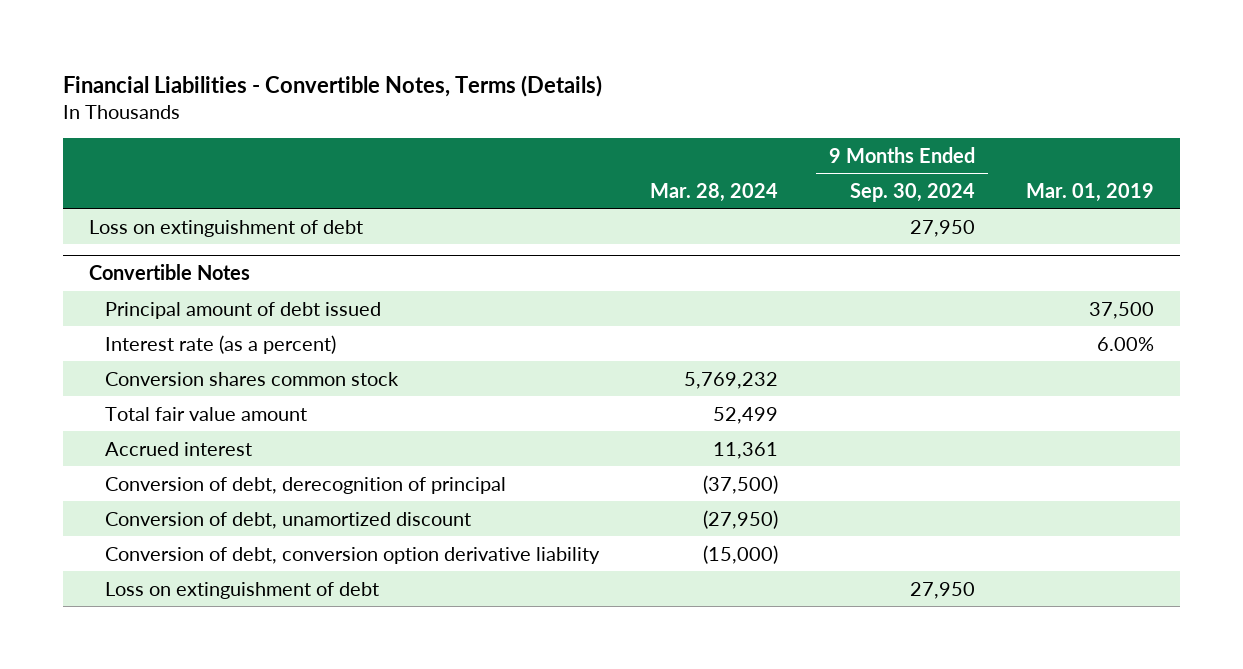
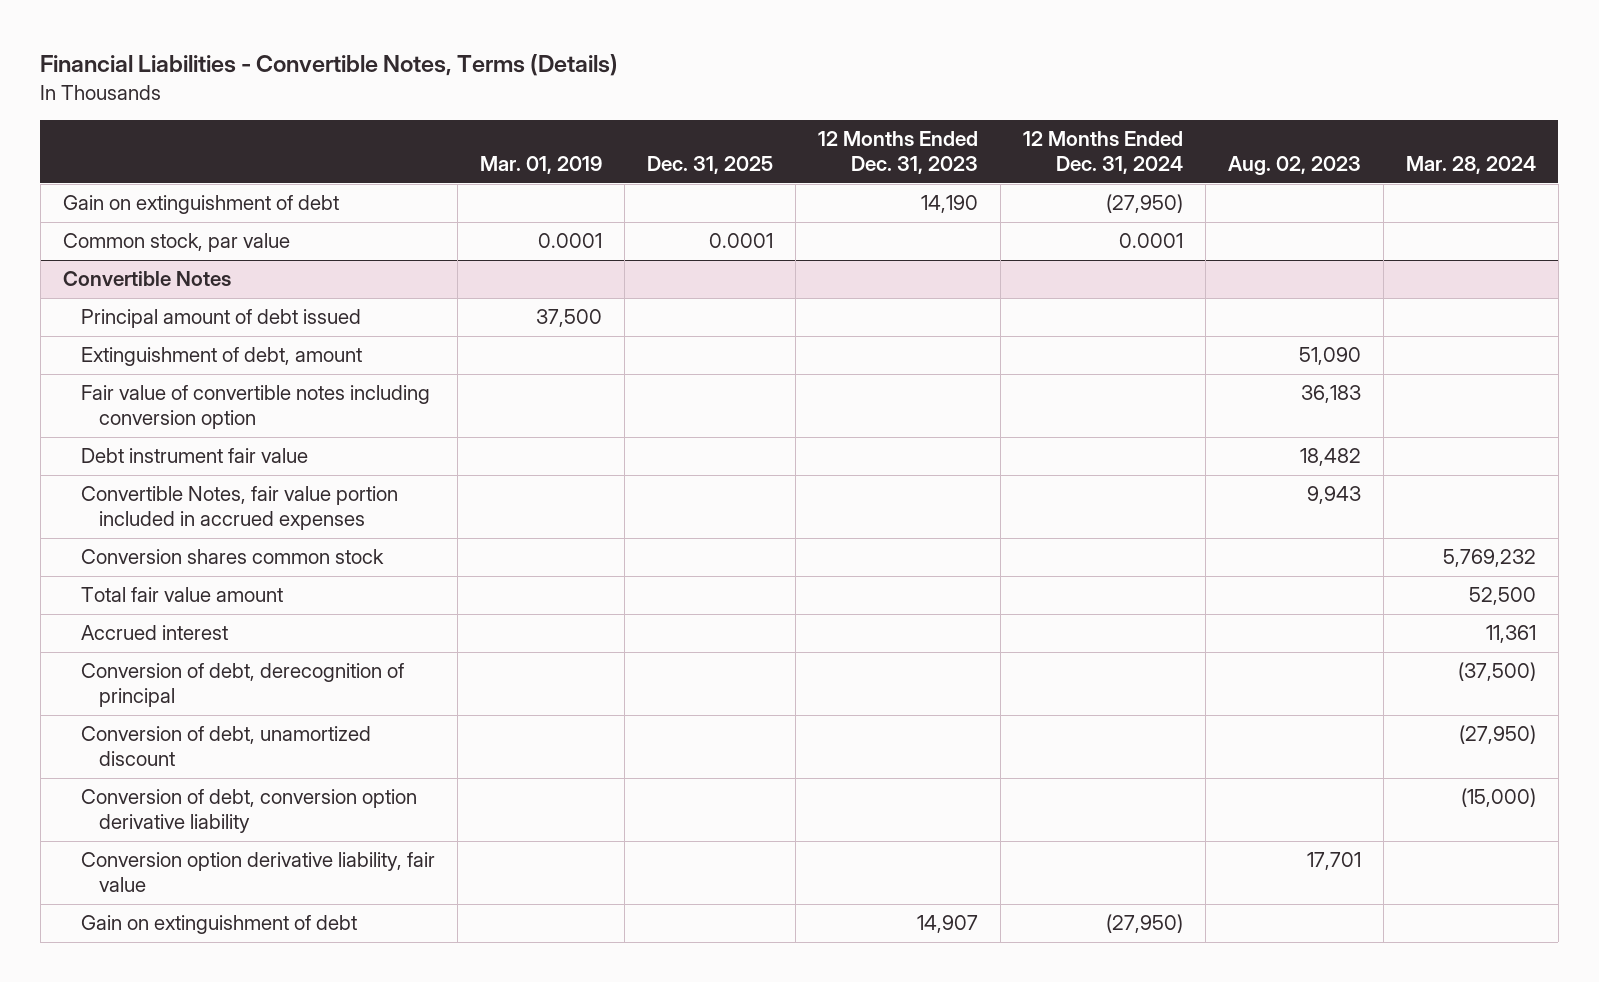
- | Mar. 28, 2024 | 9 Months Ended Sep. 30, 2024 | Mar. 01, 2019
+ | Mar. 01, 2019 | Dec. 31, 2025 | 12 Months Ended Dec. 31, 2023 | 12 Months Ended Dec. 31, 2024 | Aug. 02, 2023 | Mar. 28, 2024
- Loss on extinguishment of debt | | 27,950 |
+ Gain on extinguishment of debt | | | 14,190 | (27,950) | |
+ Common stock, par value | 0.0001 | 0.0001 | | 0.0001 | |
@ Convertible Notes
- Interest rate (as a percent) | | | 6.00%
+ Extinguishment of debt, amount | | | | | 51,090 |
+ Fair value of convertible notes including conversion option | | | | | 36,183 |
+ Debt instrument fair value | | | | | 18,482 |
+ Convertible Notes, fair value portion included in accrued expenses | | | | | 9,943 |
- Total fair value amount | 52,499 | |
+ Total fair value amount | | | | | | 52,500
- Loss on extinguishment of debt | | 27,950 |
+ Conversion option derivative liability, fair value | | | | | 17,701 |
+ Gain on extinguishment of debt | | | 14,907 | (27,950) | |

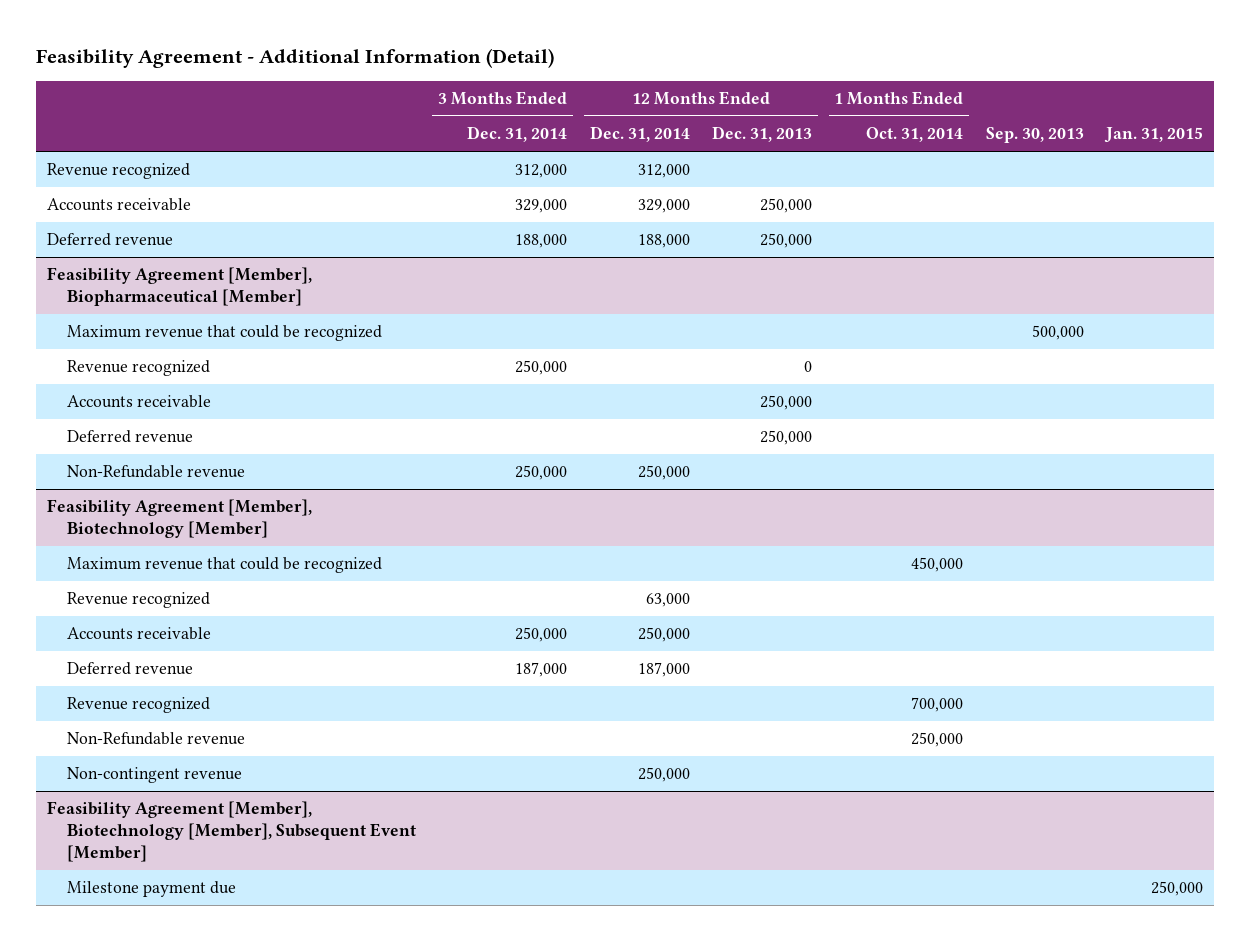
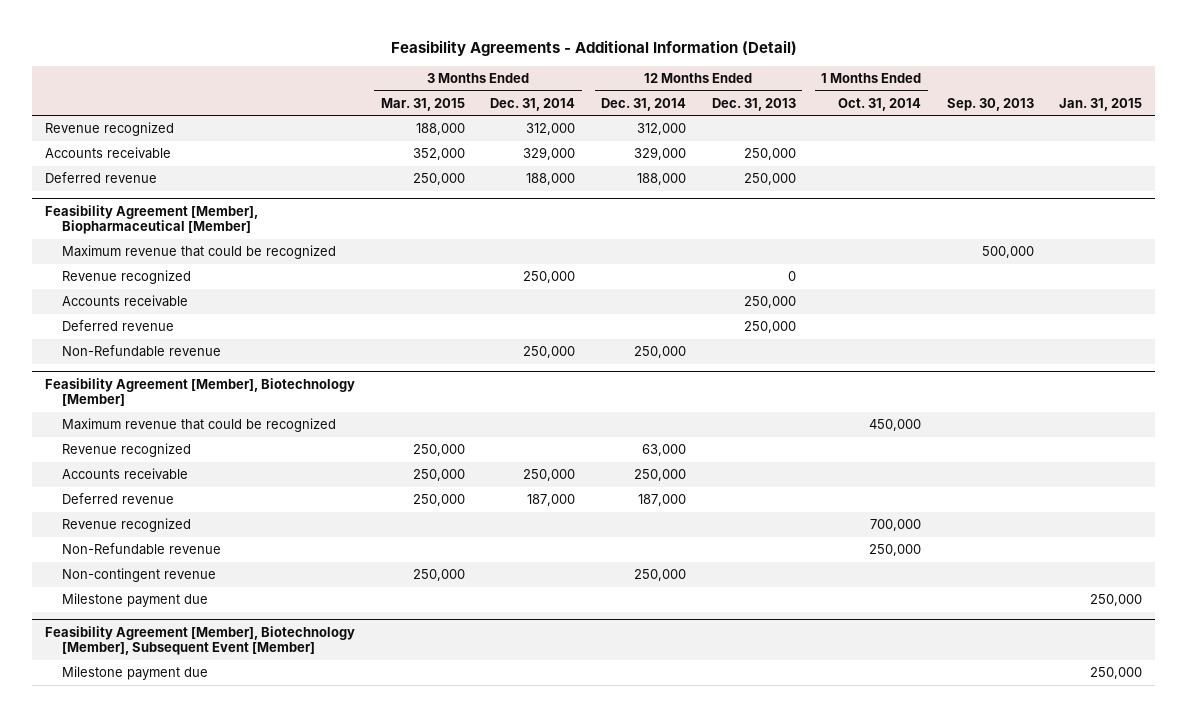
- Feasibility Agreement - Additional Information (Detail)
+ Feasibility Agreements - Additional Information (Detail)
- | 3 Months Ended Dec. 31, 2014 | 12 Months Ended Dec. 31, 2014 | 12 Months Ended Dec. 31, 2013 | 1 Months Ended Oct. 31, 2014 | Sep. 30, 2013 | Jan. 31, 2015
+ | 3 Months Ended Mar. 31, 2015 | 3 Months Ended Dec. 31, 2014 | 12 Months Ended Dec. 31, 2014 | 12 Months Ended Dec. 31, 2013 | 1 Months Ended Oct. 31, 2014 | Sep. 30, 2013 | Jan. 31, 2015
@ Feasibility Agreement [Member], Biotechnology [Member]
+ Milestone payment due | | | | | | | 250,000

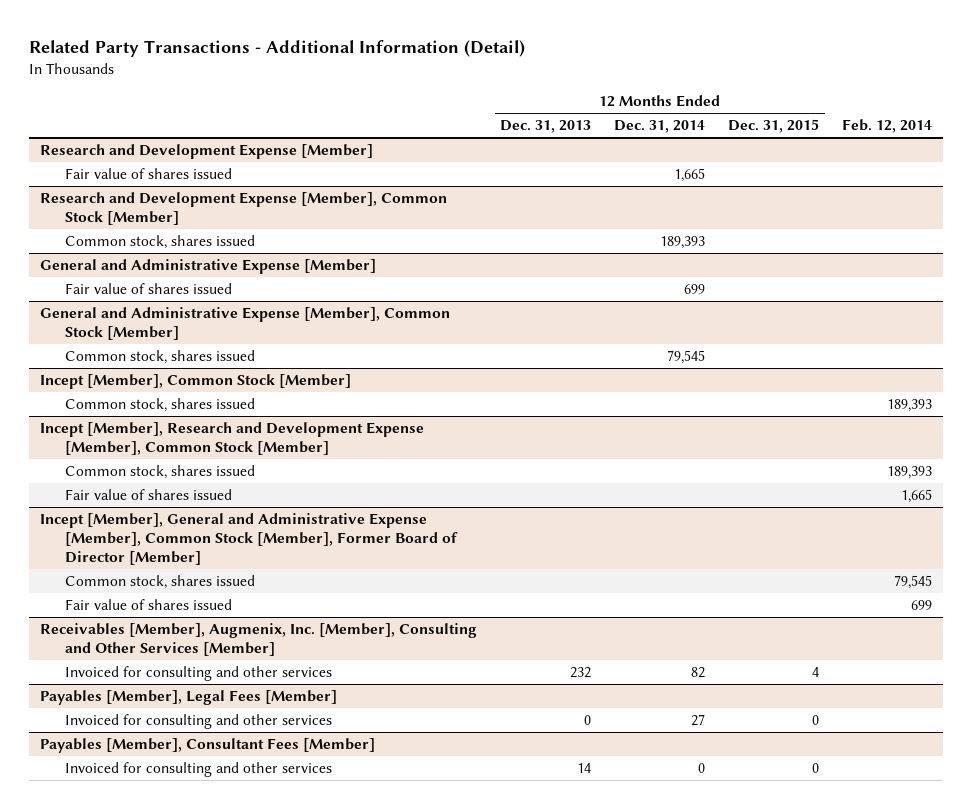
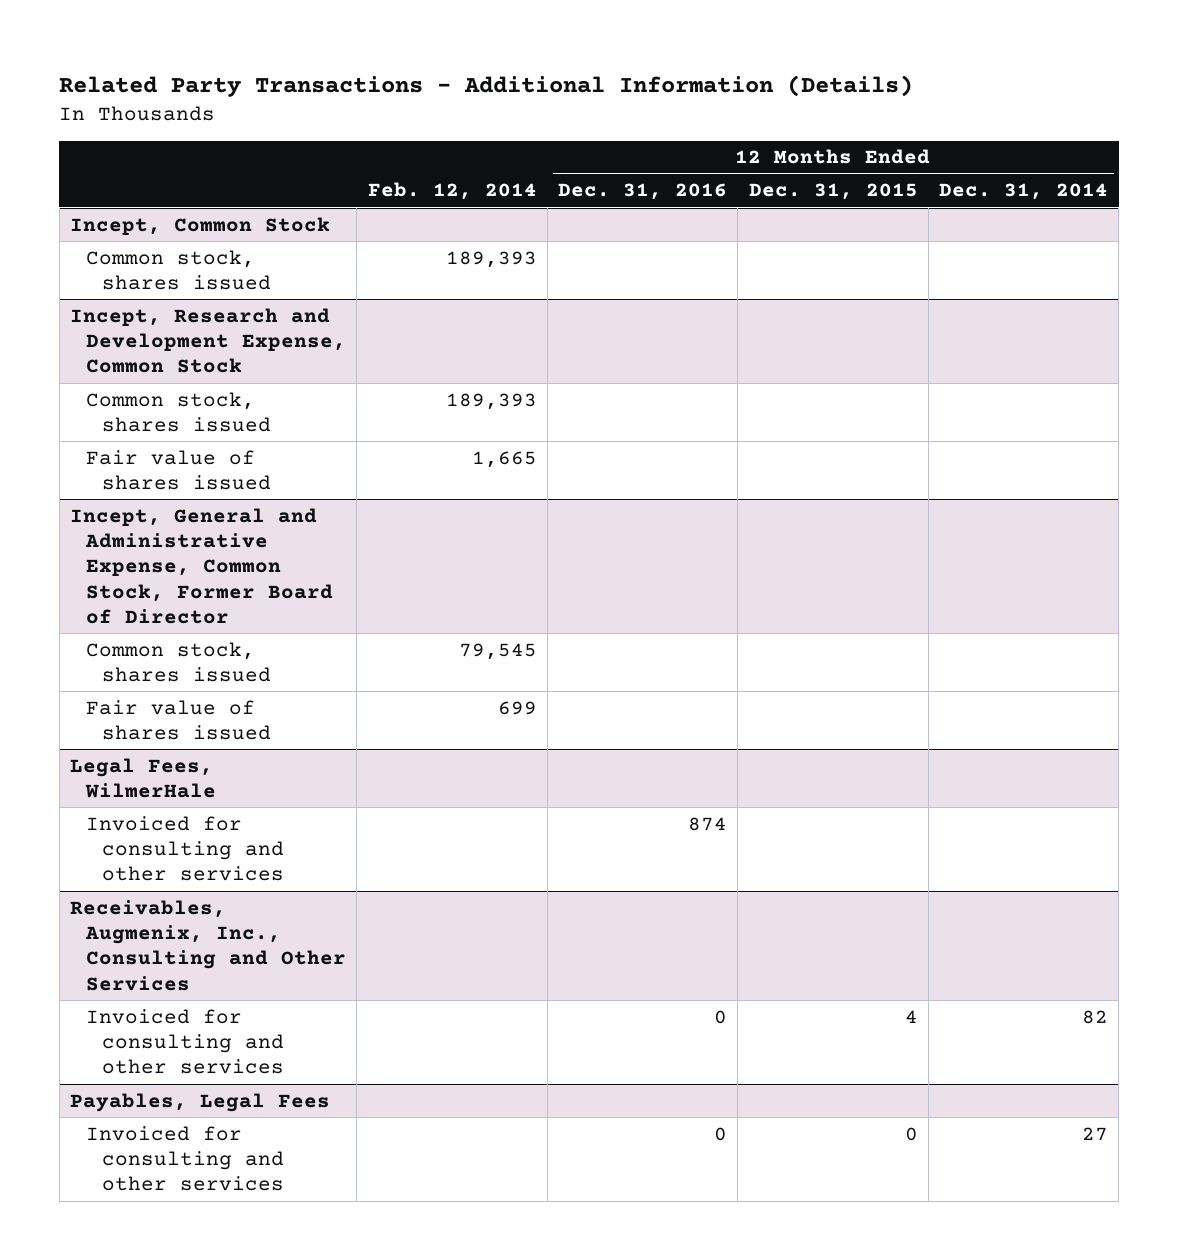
- Related Party Transactions - Additional Information (Detail)
+ Related Party Transactions - Additional Information (Details)
- | 12 Months Ended Dec. 31, 2013 | 12 Months Ended Dec. 31, 2014 | 12 Months Ended Dec. 31, 2015 | Feb. 12, 2014
+ | Feb. 12, 2014 | 12 Months Ended Dec. 31, 2016 | 12 Months Ended Dec. 31, 2015 | 12 Months Ended Dec. 31, 2014
- Research and Development Expense [Member]
- Fair value of shares issued | | 1,665 | |
- Research and Development Expense [Member], Common Stock [Member]
- Common stock, shares issued | | 189,393 | |
- General and Administrative Expense [Member]
- Fair value of shares issued | | 699 | |
- General and Administrative Expense [Member], Common Stock [Member]
- Common stock, shares issued | | 79,545 | |
- Incept [Member], Common Stock [Member]
+ Incept, Common Stock
- Incept [Member], Research and Development Expense [Member], Common Stock [Member]
+ Incept, Research and Development Expense, Common Stock
- Incept [Member], General and Administrative Expense [Member], Common Stock [Member], Former Board of Director [Member]
+ Incept, General and Administrative Expense, Common Stock, Former Board of Director
- Receivables [Member], Augmenix, Inc. [Member], Consulting and Other Services [Member]
+ Legal Fees, WilmerHale
+ Invoiced for consulting and other services | | 874 | |
+ Receivables, Augmenix, Inc., Consulting and Other Services
- Payables [Member], Legal Fees [Member]
+ Payables, Legal Fees
- Payables [Member], Consultant Fees [Member]
- Invoiced for consulting and other services | 14 | 0 | 0 |

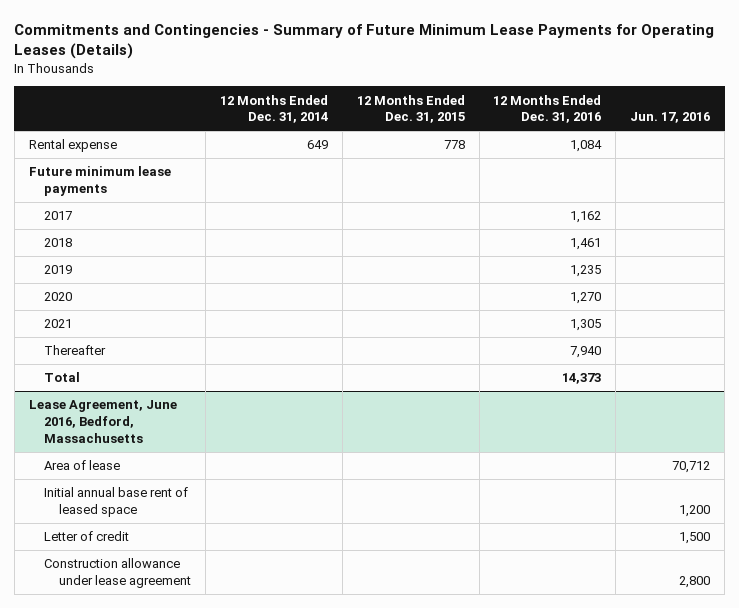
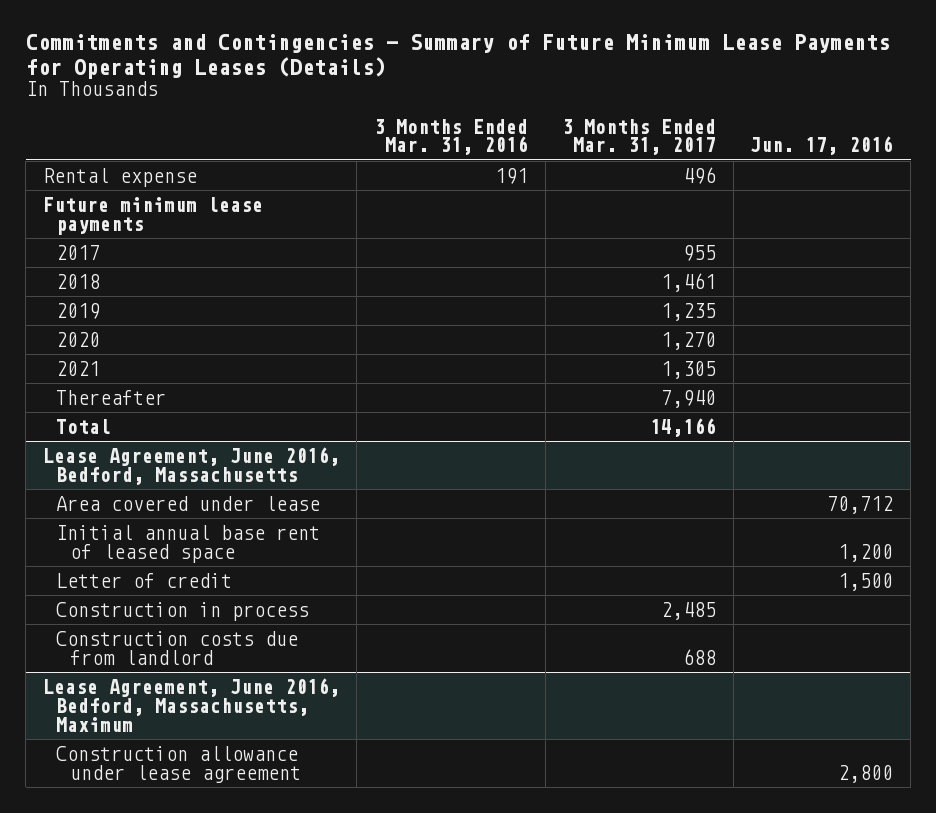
- | 12 Months Ended Dec. 31, 2014 | 12 Months Ended Dec. 31, 2015 | 12 Months Ended Dec. 31, 2016 | Jun. 17, 2016
+ | 3 Months Ended Mar. 31, 2016 | 3 Months Ended Mar. 31, 2017 | Jun. 17, 2016
@ Lease Agreement, June 2016, Bedford, Massachusetts
- Area of lease | | | | 70,712
+ Area covered under lease | | | 70,712
- Construction allowance under lease agreement | | | | 2,800
+ Construction in process | | 2,485 |
+ Construction costs due from landlord | | 688 |
+ Lease Agreement, June 2016, Bedford, Massachusetts, Maximum
+ Construction allowance under lease agreement | | | 2,800

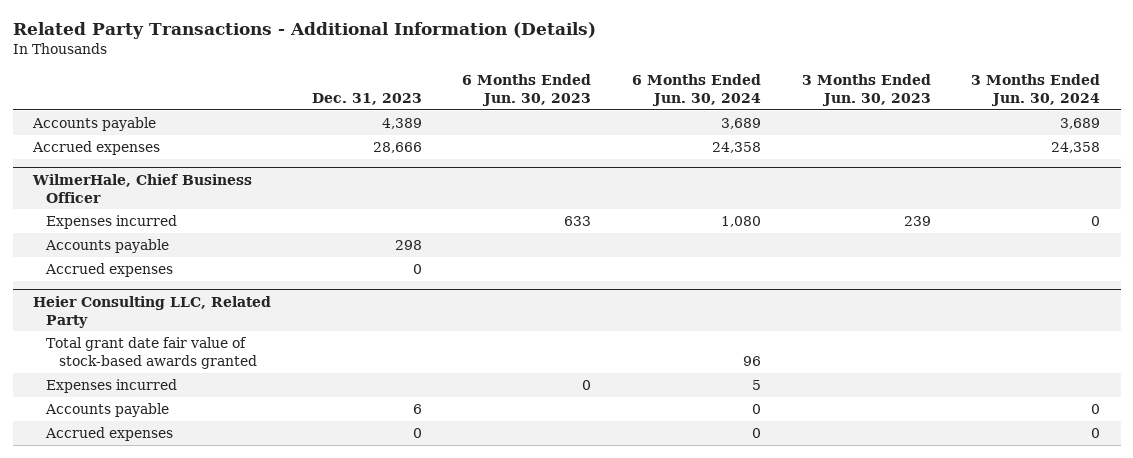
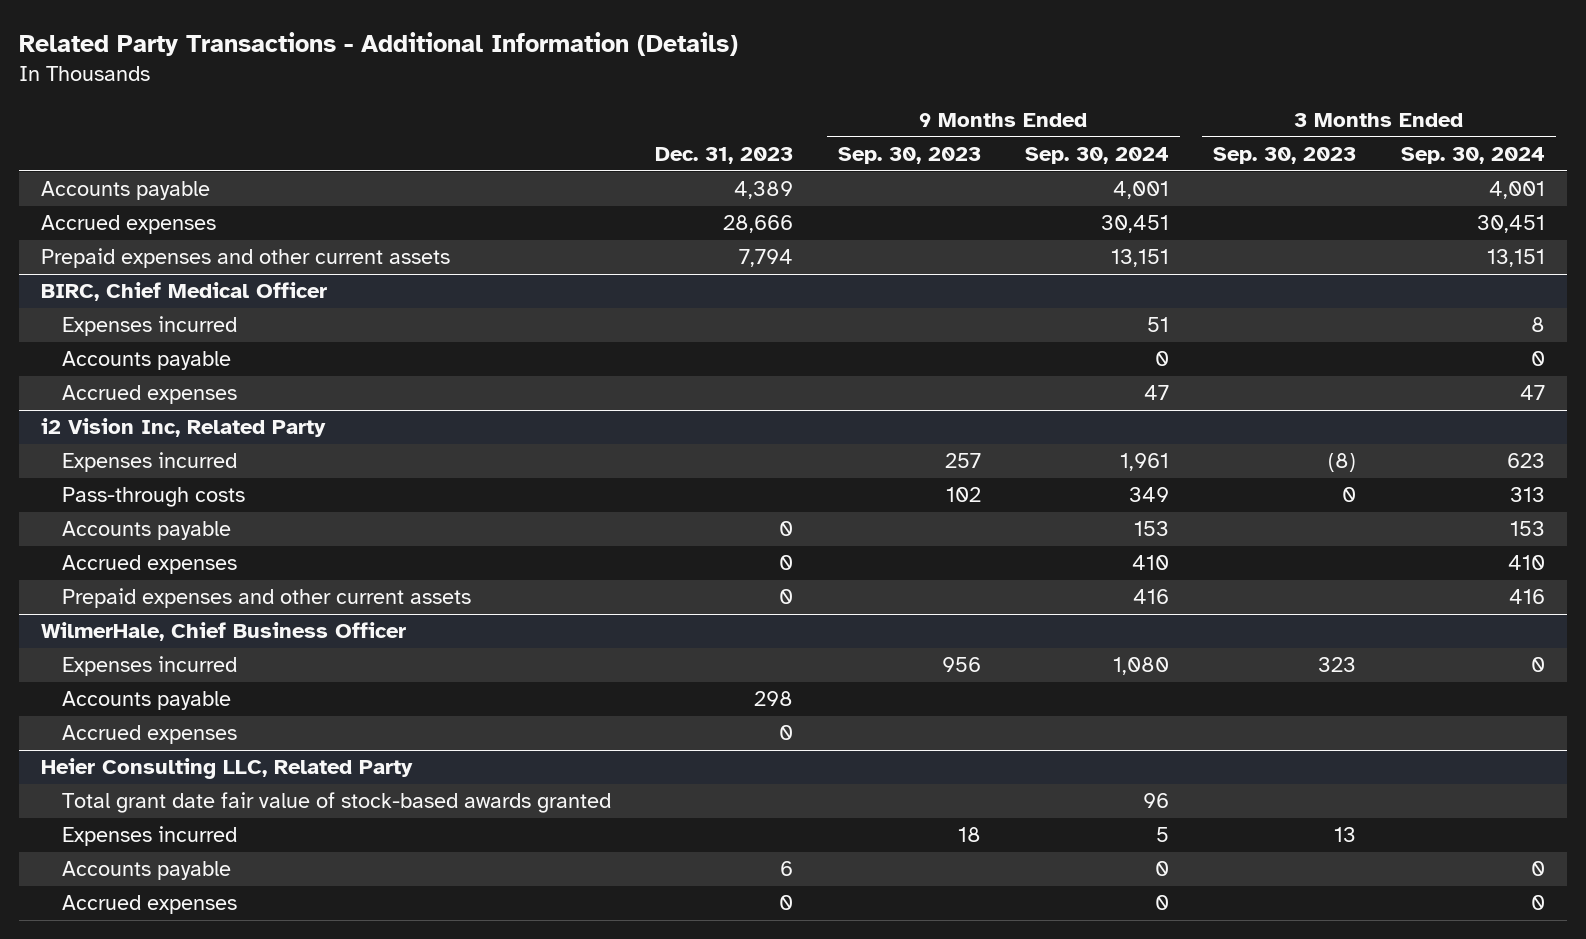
- | Dec. 31, 2023 | 6 Months Ended Jun. 30, 2023 | 6 Months Ended Jun. 30, 2024 | 3 Months Ended Jun. 30, 2023 | 3 Months Ended Jun. 30, 2024
+ | Dec. 31, 2023 | 9 Months Ended Sep. 30, 2023 | 9 Months Ended Sep. 30, 2024 | 3 Months Ended Sep. 30, 2023 | 3 Months Ended Sep. 30, 2024
+ Prepaid expenses and other current assets | 7,794 | | 13,151 | | 13,151
+ BIRC, Chief Medical Officer
+ Expenses incurred | | | 51 | | 8
+ Accounts payable | | | 0 | | 0
+ Accrued expenses | | | 47 | | 47
+ i2 Vision Inc, Related Party
+ Expenses incurred | | 257 | 1,961 | (8) | 623
+ Pass-through costs | | 102 | 349 | 0 | 313
+ Accounts payable | 0 | | 153 | | 153
+ Accrued expenses | 0 | | 410 | | 410
+ Prepaid expenses and other current assets | 0 | | 416 | | 416

